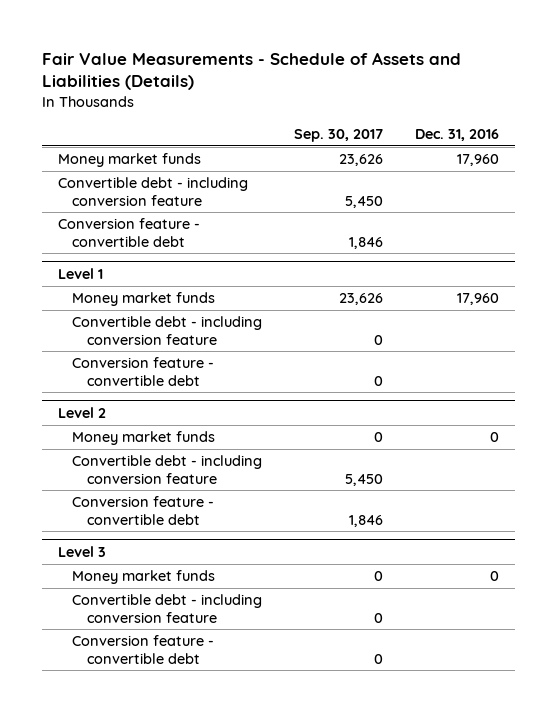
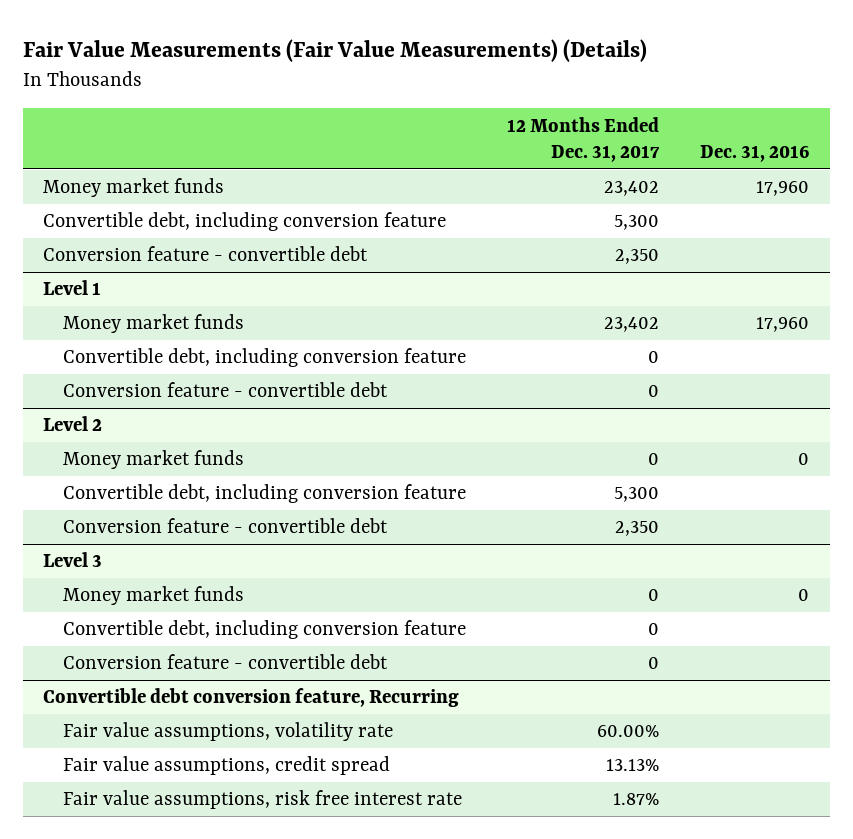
- Fair Value Measurements - Schedule of Assets and Liabilities (Details)
+ Fair Value Measurements (Fair Value Measurements) (Details)
- | Sep. 30, 2017 | Dec. 31, 2016
+ | 12 Months Ended Dec. 31, 2017 | Dec. 31, 2016
- Convertible debt - including conversion feature | 5,450 |
+ Convertible debt, including conversion feature | 5,300 |
@ Level 1
- Convertible debt - including conversion feature | 0 |
+ Convertible debt, including conversion feature | 0 |
@ Level 2
- Convertible debt - including conversion feature | 5,450 |
+ Convertible debt, including conversion feature | 5,300 |
@ Level 3
- Convertible debt - including conversion feature | 0 |
+ Convertible debt, including conversion feature | 0 |
+ Convertible debt conversion feature, Recurring
+ Fair value assumptions, volatility rate | 60.00% |
+ Fair value assumptions, credit spread | 13.13% |
+ Fair value assumptions, risk free interest rate | 1.87% |

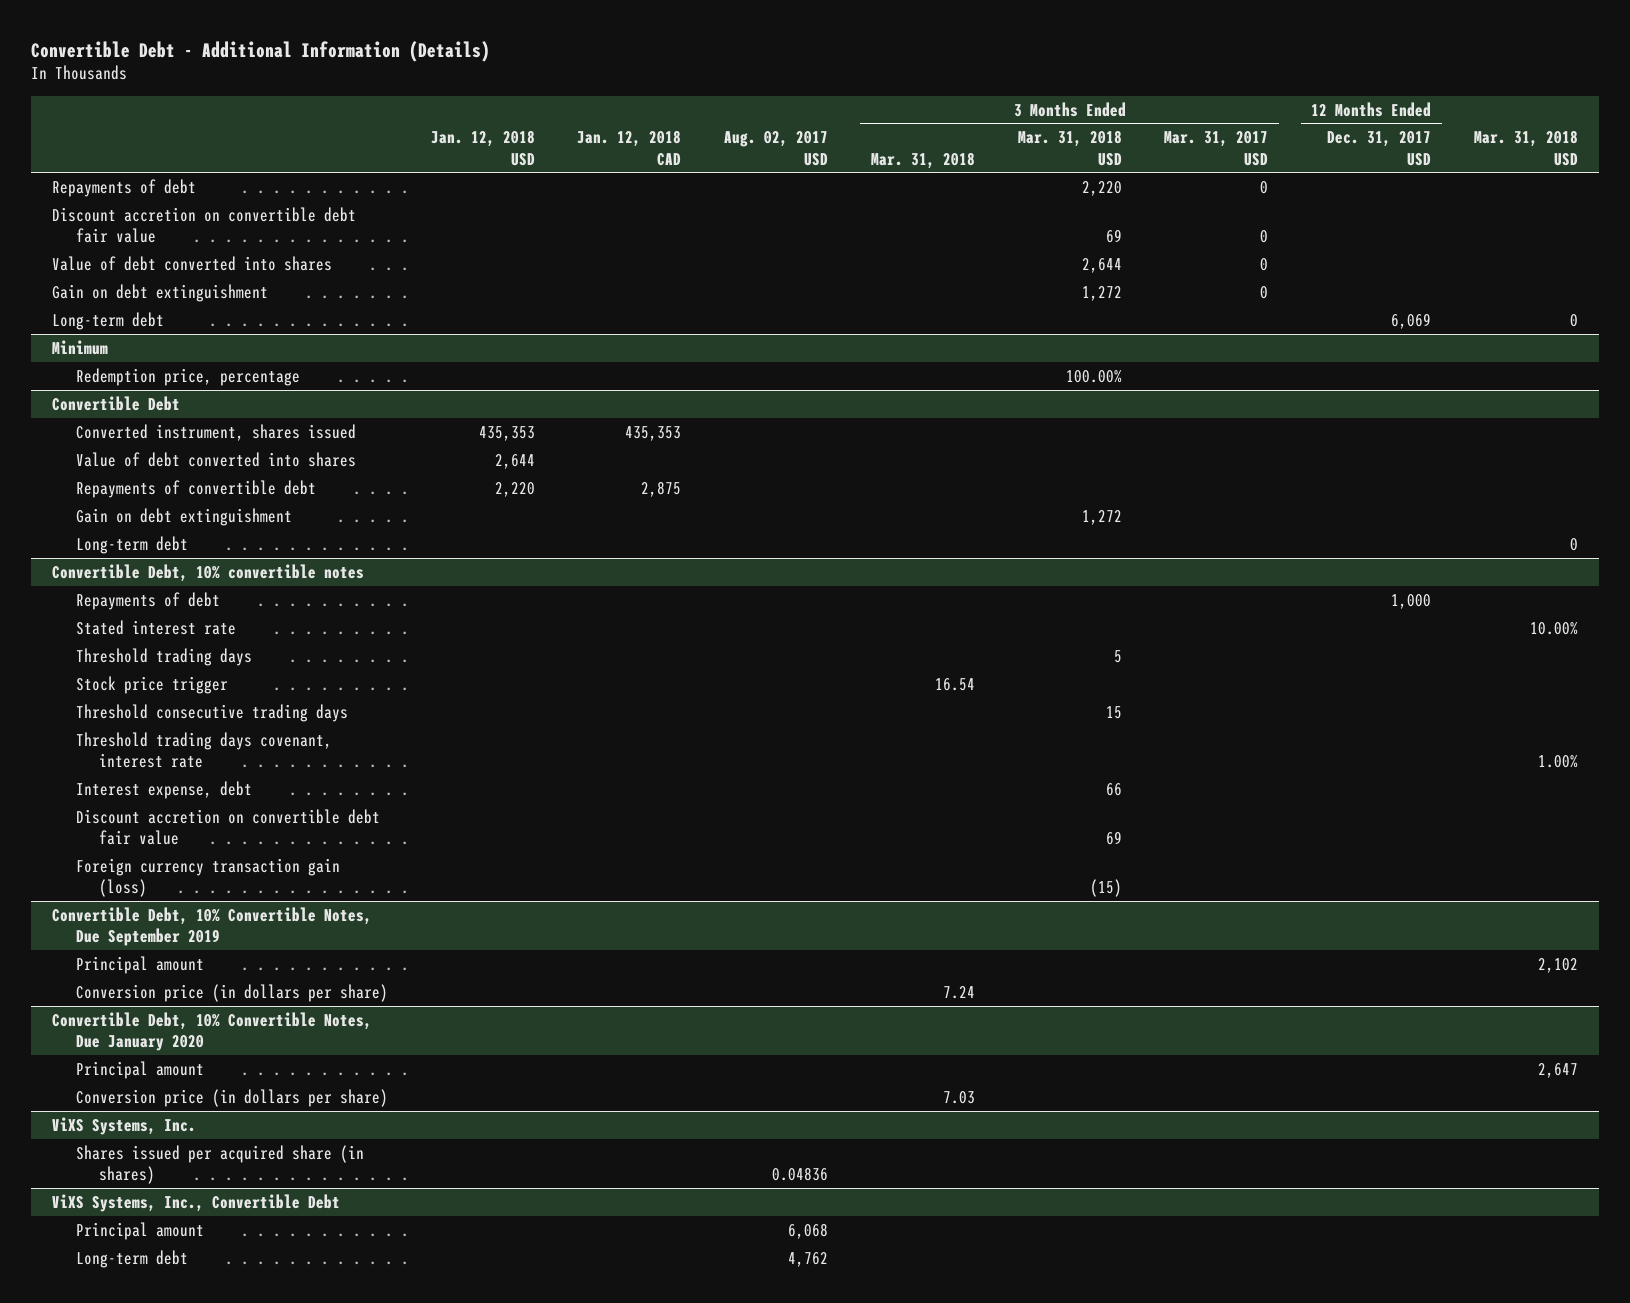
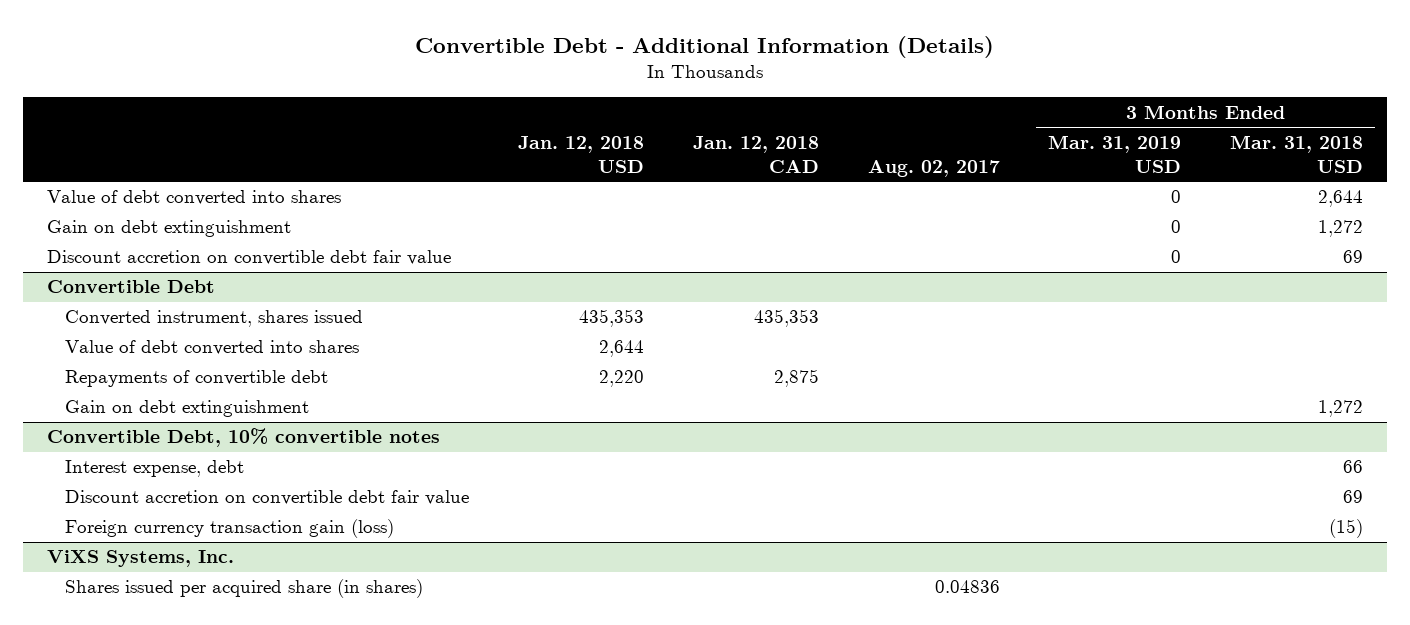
- | Jan. 12, 2018 USD | Jan. 12, 2018 CAD | Aug. 02, 2017 USD | 3 Months Ended Mar. 31, 2018 | 3 Months Ended Mar. 31, 2018 USD | 3 Months Ended Mar. 31, 2017 USD | 12 Months Ended Dec. 31, 2017 USD | Mar. 31, 2018 USD
+ | Jan. 12, 2018 USD | Jan. 12, 2018 CAD | Aug. 02, 2017 | 3 Months Ended Mar. 31, 2019 USD | 3 Months Ended Mar. 31, 2018 USD
- Repayments of debt | | | | | 2,220 | 0 | |
- Long-term debt | | | | | | | 6,069 | 0
- Minimum
- Redemption price, percentage | | | | | 100.00% | | |
moved down: Discount accretion on convertible debt fair value | | | | 0 | 69
@ Convertible Debt
- Long-term debt | | | | | | | | 0
@ Convertible Debt, 10% convertible notes
- Repayments of debt | | | | | | | 1,000 |
- Stated interest rate | | | | | | | | 10.00%
- Threshold trading days | | | | | 5 | | |
- Stock price trigger | | | | 16.54 | | | |
- Threshold consecutive trading days | | | | | 15 | | |
- Threshold trading days covenant, interest rate | | | | | | | | 1.00%
- Convertible Debt, 10% Convertible Notes, Due September 2019
- Principal amount | | | | | | | | 2,102
- Conversion price (in dollars per share) | | | | 7.24 | | | |
- Convertible Debt, 10% Convertible Notes, Due January 2020
- Principal amount | | | | | | | | 2,647
- Conversion price (in dollars per share) | | | | 7.03 | | | |
- ViXS Systems, Inc., Convertible Debt
- Principal amount | | | 6,068 | | | | |
- Long-term debt | | | 4,762 | | | | |

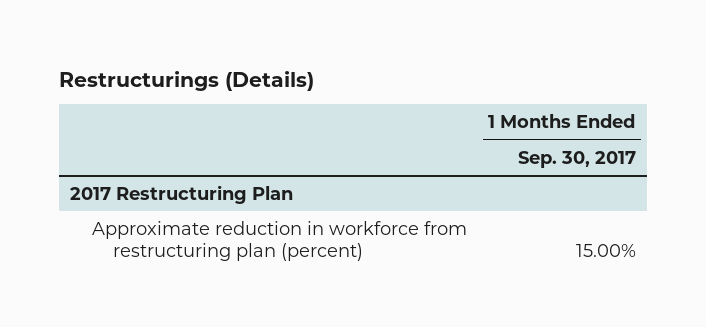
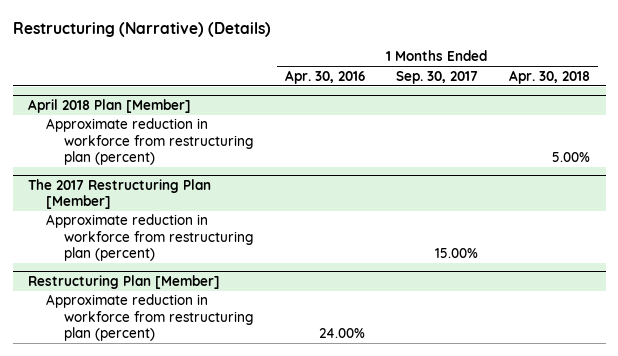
- Restructurings (Details)
+ Restructuring (Narrative) (Details)
- | 1 Months Ended Sep. 30, 2017
+ | 1 Months Ended Apr. 30, 2016 | 1 Months Ended Sep. 30, 2017 | 1 Months Ended Apr. 30, 2018
- 2017 Restructuring Plan
+ April 2018 Plan [Member]
+ Approximate reduction in workforce from restructuring plan (percent) | | | 5.00%
+ The 2017 Restructuring Plan [Member]
+ Restructuring Plan [Member]
+ Approximate reduction in workforce from restructuring plan (percent) | 24.00% | |

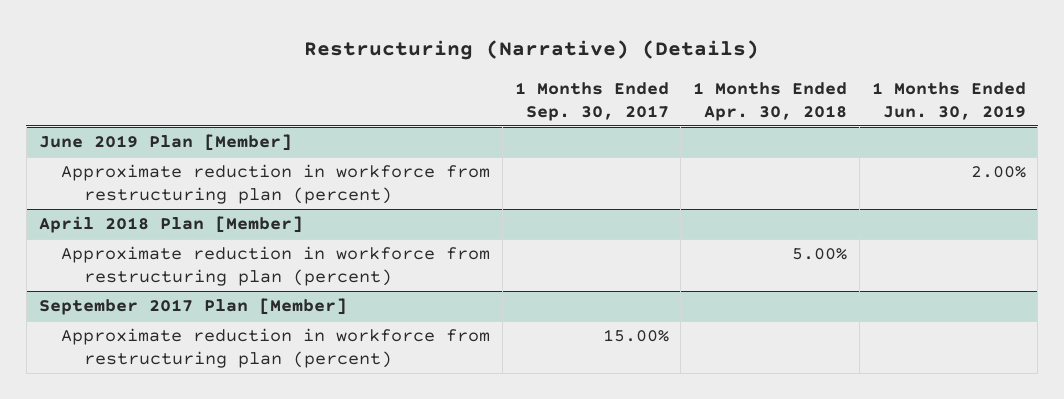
- | 1 Months Ended Apr. 30, 2016 | 1 Months Ended Sep. 30, 2017 | 1 Months Ended Apr. 30, 2018
+ | 1 Months Ended Sep. 30, 2017 | 1 Months Ended Apr. 30, 2018 | 1 Months Ended Jun. 30, 2019
+ June 2019 Plan [Member]
+ Approximate reduction in workforce from restructuring plan (percent) | | | 2.00%
- The 2017 Restructuring Plan [Member]
+ September 2017 Plan [Member]
- Restructuring Plan [Member]
- Approximate reduction in workforce from restructuring plan (percent) | 24.00% | |

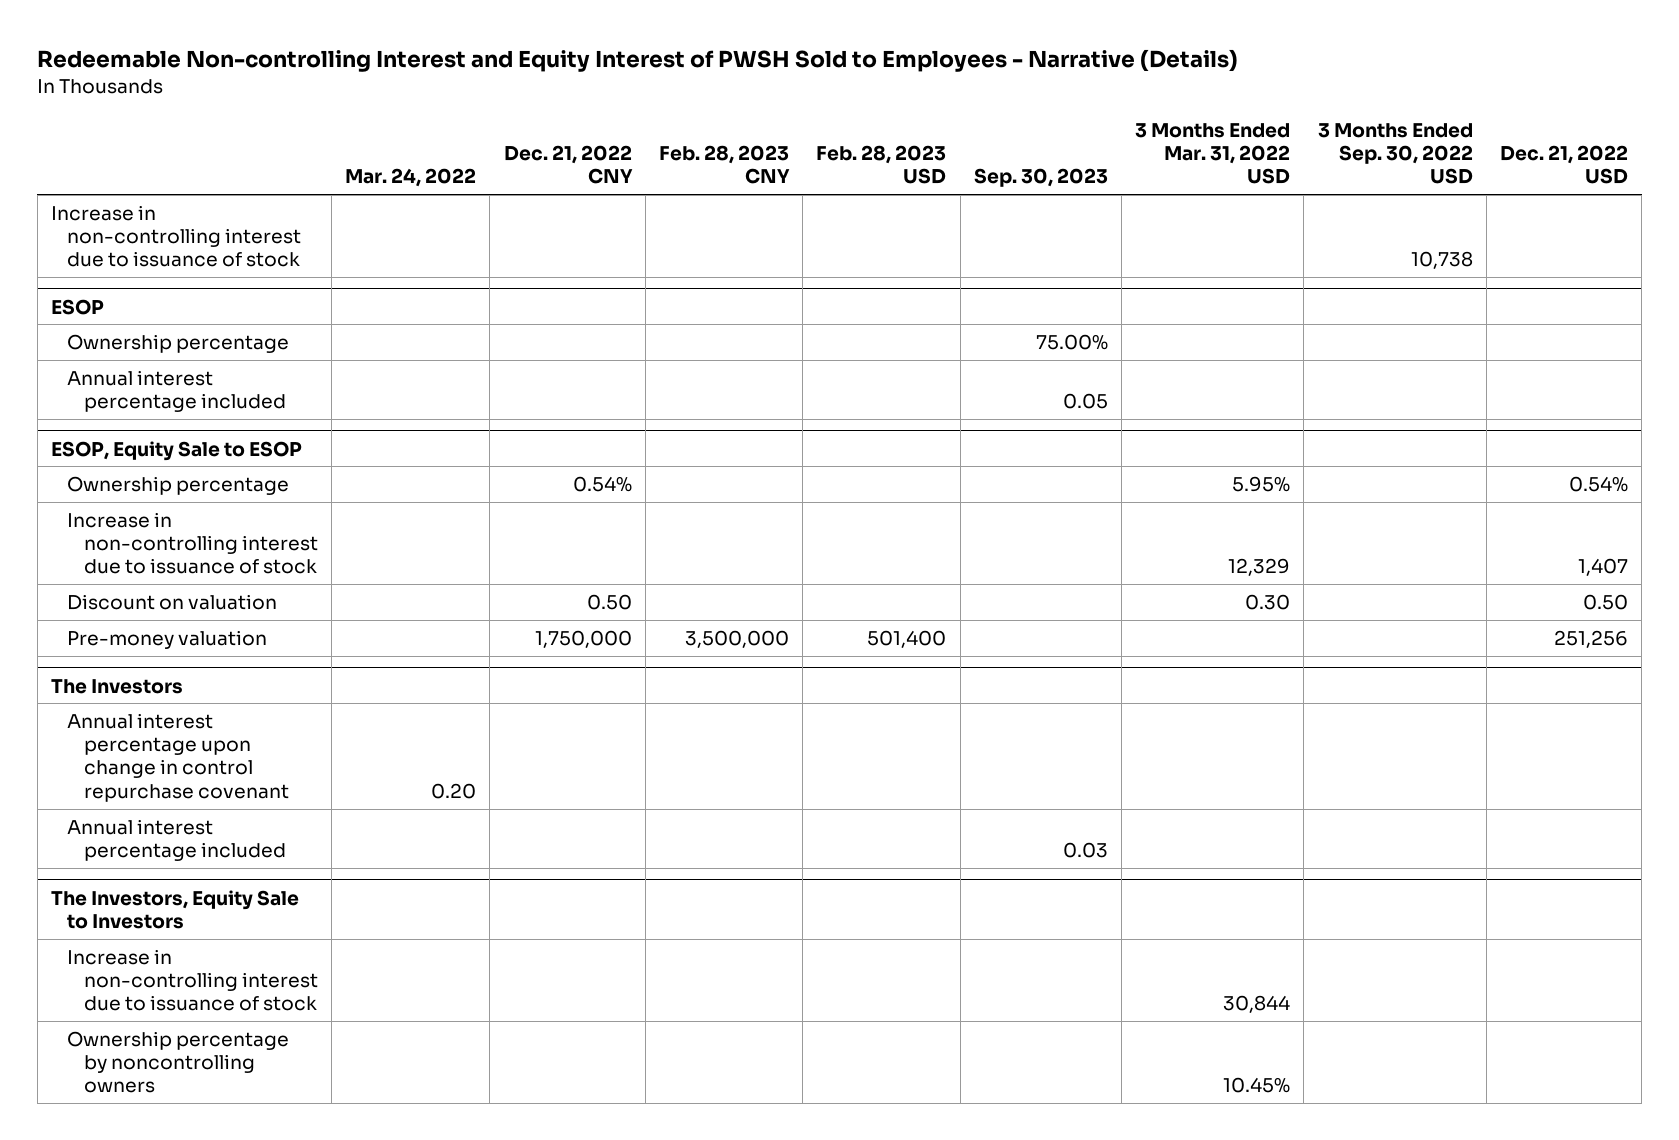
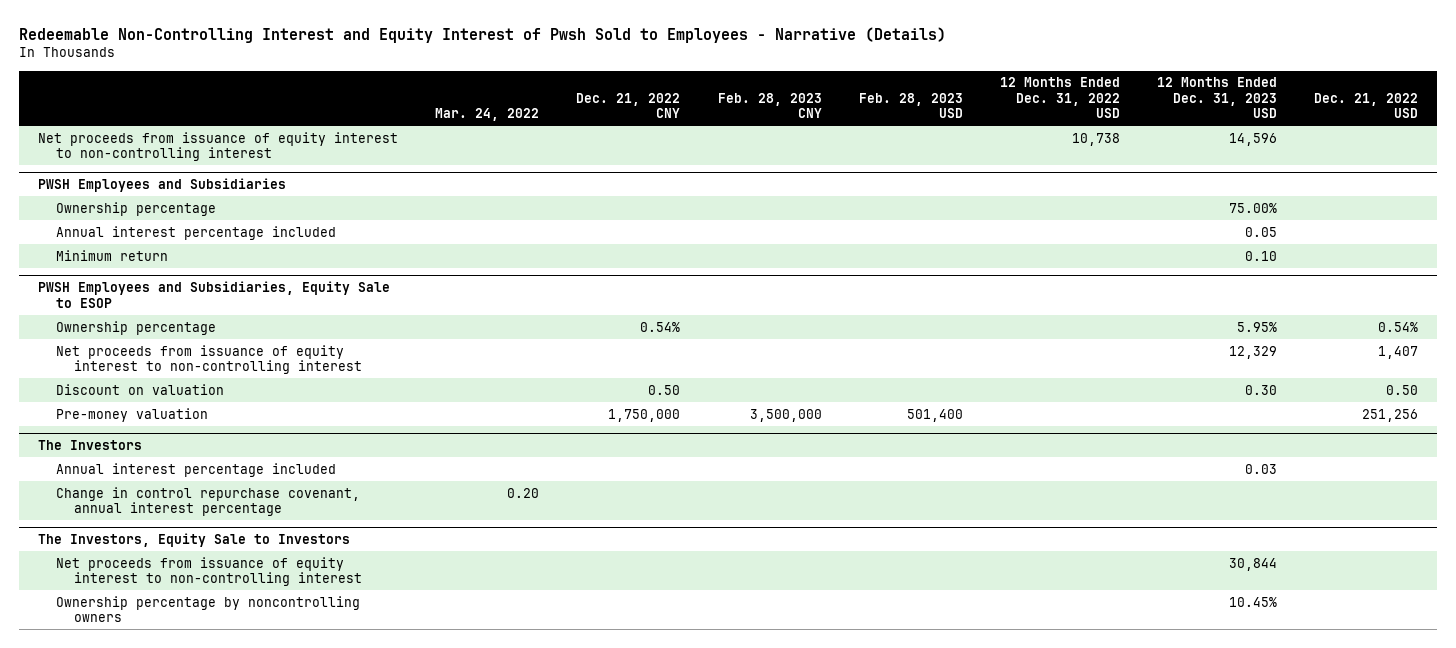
- Redeemable Non-controlling Interest and Equity Interest of PWSH Sold to Employees - Narrative (Details)
+ Redeemable Non-Controlling Interest and Equity Interest of Pwsh Sold to Employees - Narrative (Details)
- | Mar. 24, 2022 | Dec. 21, 2022 CNY | Feb. 28, 2023 CNY | Feb. 28, 2023 USD | Sep. 30, 2023 | 3 Months Ended Mar. 31, 2022 USD | 3 Months Ended Sep. 30, 2022 USD | Dec. 21, 2022 USD
+ | Mar. 24, 2022 | Dec. 21, 2022 CNY | Feb. 28, 2023 CNY | Feb. 28, 2023 USD | 12 Months Ended Dec. 31, 2022 USD | 12 Months Ended Dec. 31, 2023 USD | Dec. 21, 2022 USD
- Increase in non-controlling interest due to issuance of stock | | | | | | | 10,738 |
- ESOP
+ Net proceeds from issuance of equity interest to non-controlling interest | | | | | 10,738 | 14,596 |
+ PWSH Employees and Subsidiaries
- ESOP, Equity Sale to ESOP
+ Minimum return | | | | | | 0.10 |
+ PWSH Employees and Subsidiaries, Equity Sale to ESOP
- Increase in non-controlling interest due to issuance of stock | | | | | | 12,329 | | 1,407
+ Net proceeds from issuance of equity interest to non-controlling interest | | | | | | 12,329 | 1,407
@ The Investors
- Annual interest percentage upon change in control repurchase covenant | 0.20 | | | | | | |
+ Change in control repurchase covenant, annual interest percentage | 0.20 | | | | | |
@ The Investors, Equity Sale to Investors
- Increase in non-controlling interest due to issuance of stock | | | | | | 30,844 | |
+ Net proceeds from issuance of equity interest to non-controlling interest | | | | | | 30,844 |

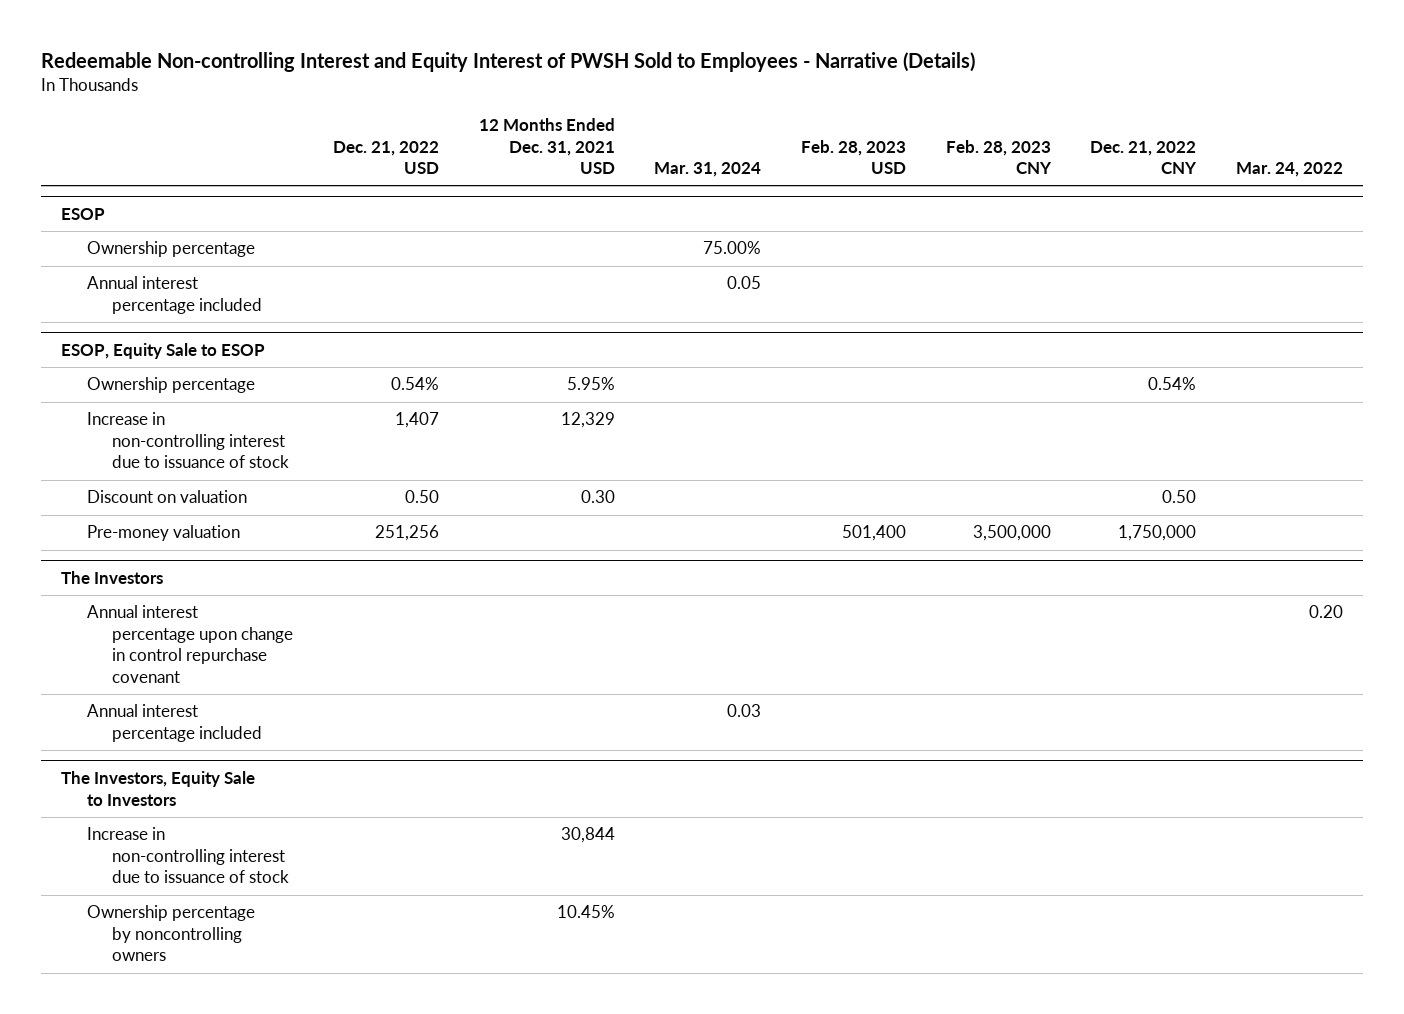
- Redeemable Non-Controlling Interest and Equity Interest of Pwsh Sold to Employees - Narrative (Details)
+ Redeemable Non-controlling Interest and Equity Interest of PWSH Sold to Employees - Narrative (Details)
- | Mar. 24, 2022 | Dec. 21, 2022 CNY | Feb. 28, 2023 CNY | Feb. 28, 2023 USD | 12 Months Ended Dec. 31, 2022 USD | 12 Months Ended Dec. 31, 2023 USD | Dec. 21, 2022 USD
+ | Dec. 21, 2022 USD | 12 Months Ended Dec. 31, 2021 USD | Mar. 31, 2024 | Feb. 28, 2023 USD | Feb. 28, 2023 CNY | Dec. 21, 2022 CNY | Mar. 24, 2022
- Net proceeds from issuance of equity interest to non-controlling interest | | | | | 10,738 | 14,596 |
- PWSH Employees and Subsidiaries
+ ESOP
- Minimum return | | | | | | 0.10 |
- PWSH Employees and Subsidiaries, Equity Sale to ESOP
+ ESOP, Equity Sale to ESOP
- Net proceeds from issuance of equity interest to non-controlling interest | | | | | | 12,329 | 1,407
+ Increase in non-controlling interest due to issuance of stock | 1,407 | 12,329 | | | | |
@ The Investors
+ Annual interest percentage upon change in control repurchase covenant | | | | | | | 0.20
- Change in control repurchase covenant, annual interest percentage | 0.20 | | | | | |
@ The Investors, Equity Sale to Investors
- Net proceeds from issuance of equity interest to non-controlling interest | | | | | | 30,844 |
+ Increase in non-controlling interest due to issuance of stock | | 30,844 | | | | |

